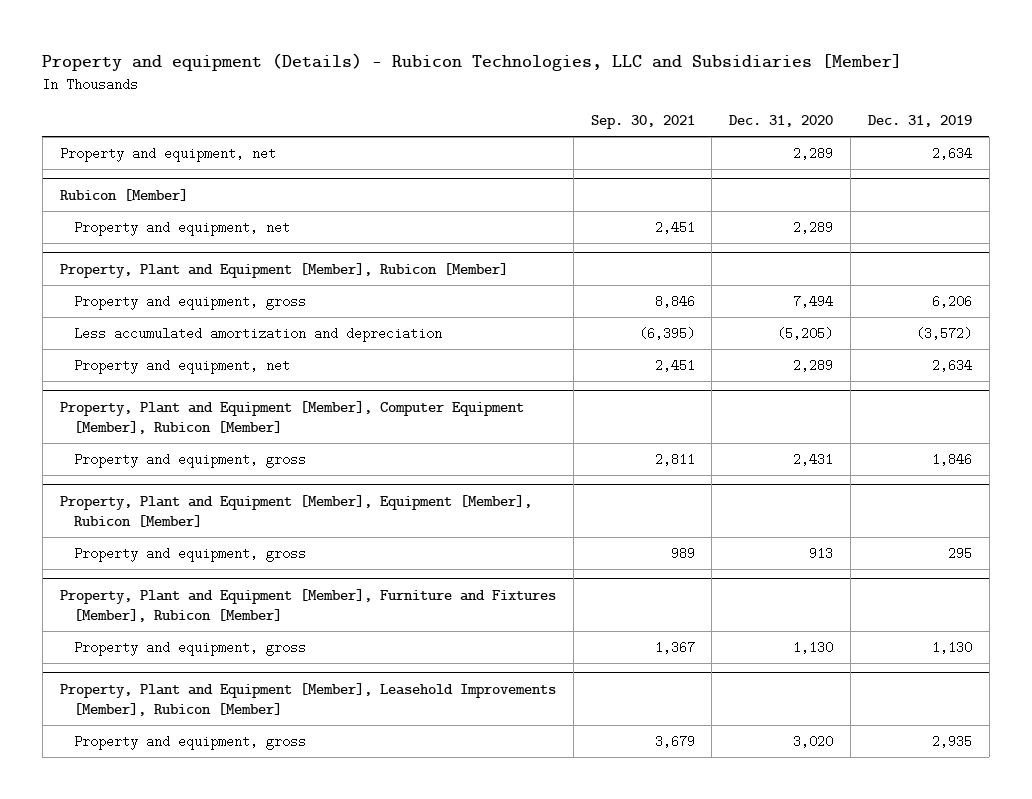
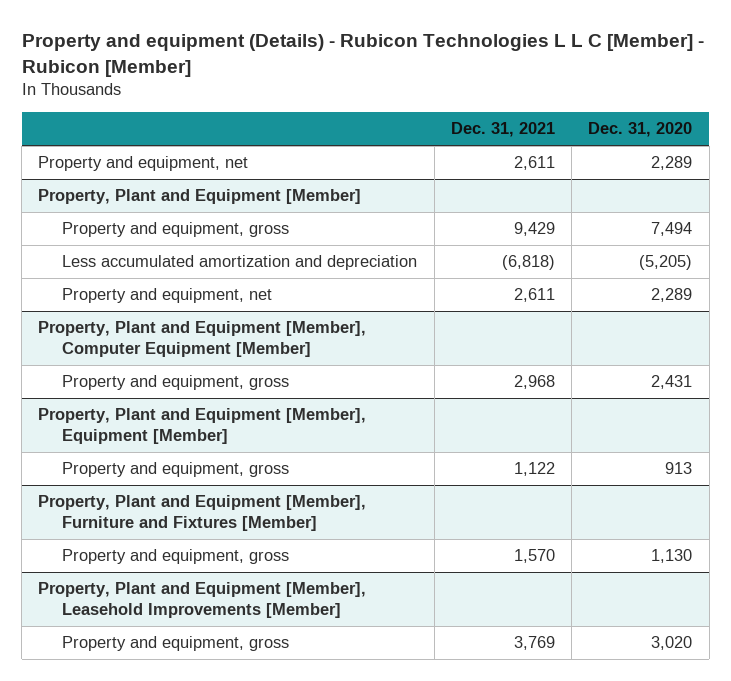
- Property and equipment (Details) - Rubicon Technologies, LLC and Subsidiaries [Member]
+ Property and equipment (Details) - Rubicon Technologies L L C [Member] - Rubicon [Member]
- | Sep. 30, 2021 | Dec. 31, 2020 | Dec. 31, 2019
+ | Dec. 31, 2021 | Dec. 31, 2020
- Rubicon [Member]
- Property and equipment, net | 2,451 | 2,289 |
- Property, Plant and Equipment [Member], Rubicon [Member]
+ Property, Plant and Equipment [Member]
- Property, Plant and Equipment [Member], Computer Equipment [Member], Rubicon [Member]
+ Property, Plant and Equipment [Member], Computer Equipment [Member]
- Property, Plant and Equipment [Member], Equipment [Member], Rubicon [Member]
+ Property, Plant and Equipment [Member], Equipment [Member]
- Property, Plant and Equipment [Member], Furniture and Fixtures [Member], Rubicon [Member]
+ Property, Plant and Equipment [Member], Furniture and Fixtures [Member]
- Property, Plant and Equipment [Member], Leasehold Improvements [Member], Rubicon [Member]
+ Property, Plant and Equipment [Member], Leasehold Improvements [Member]

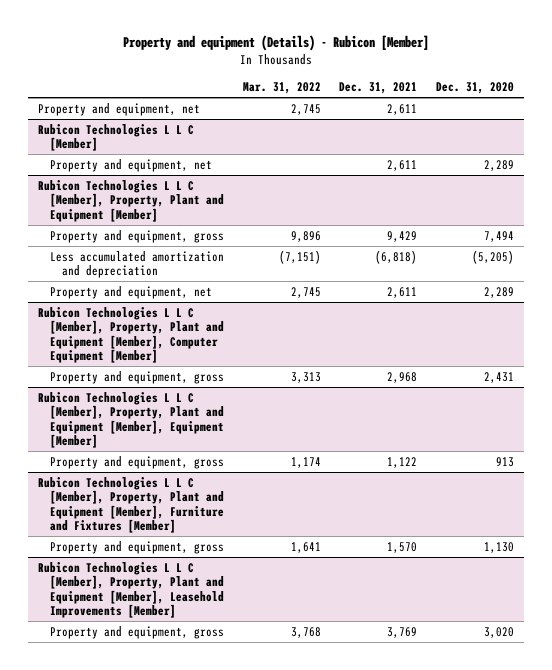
- Property and equipment (Details) - Rubicon Technologies L L C [Member] - Rubicon [Member]
+ Property and equipment (Details) - Rubicon [Member]
- | Dec. 31, 2021 | Dec. 31, 2020
+ | Mar. 31, 2022 | Dec. 31, 2021 | Dec. 31, 2020
+ Property and equipment, net | 2,745 | 2,611 |
+ Rubicon Technologies L L C [Member]
- Property, Plant and Equipment [Member]
+ Rubicon Technologies L L C [Member], Property, Plant and Equipment [Member]
- Property, Plant and Equipment [Member], Computer Equipment [Member]
+ Rubicon Technologies L L C [Member], Property, Plant and Equipment [Member], Computer Equipment [Member]
- Property, Plant and Equipment [Member], Equipment [Member]
+ Rubicon Technologies L L C [Member], Property, Plant and Equipment [Member], Equipment [Member]
- Property, Plant and Equipment [Member], Furniture and Fixtures [Member]
+ Rubicon Technologies L L C [Member], Property, Plant and Equipment [Member], Furniture and Fixtures [Member]
- Property, Plant and Equipment [Member], Leasehold Improvements [Member]
+ Rubicon Technologies L L C [Member], Property, Plant and Equipment [Member], Leasehold Improvements [Member]

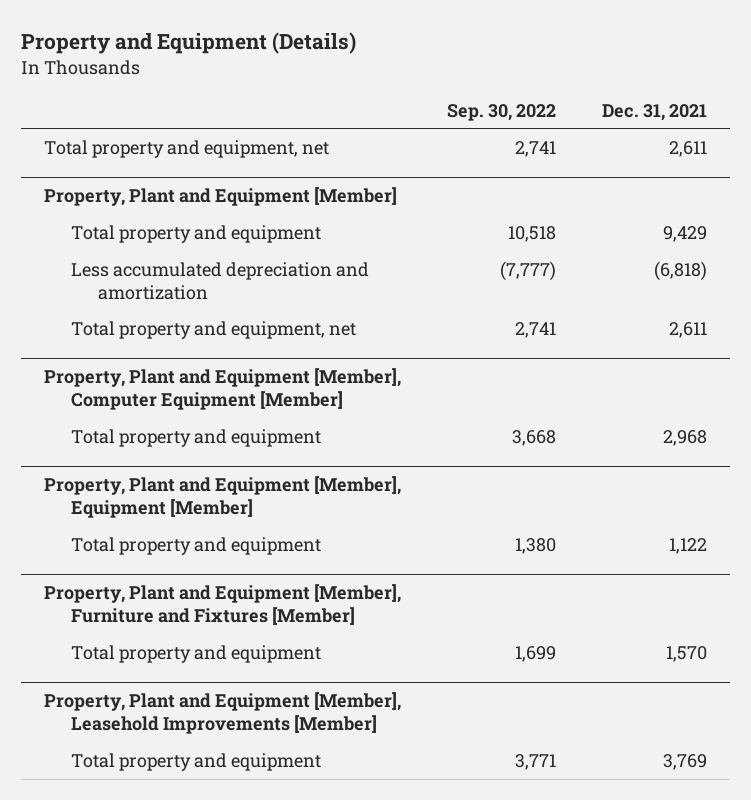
- Property and equipment (Details) - Rubicon [Member]
+ Property and Equipment (Details)
- | Mar. 31, 2022 | Dec. 31, 2021 | Dec. 31, 2020
+ | Sep. 30, 2022 | Dec. 31, 2021
- Property and equipment, net | 2,745 | 2,611 |
- Rubicon Technologies L L C [Member]
- Property and equipment, net | | 2,611 | 2,289
- Rubicon Technologies L L C [Member], Property, Plant and Equipment [Member]
- Property and equipment, gross | 9,896 | 9,429 | 7,494
- Less accumulated amortization and depreciation | (7,151) | (6,818) | (5,205)
- Property and equipment, net | 2,745 | 2,611 | 2,289
- Rubicon Technologies L L C [Member], Property, Plant and Equipment [Member], Computer Equipment [Member]
- Property and equipment, gross | 3,313 | 2,968 | 2,431
- Rubicon Technologies L L C [Member], Property, Plant and Equipment [Member], Equipment [Member]
- Property and equipment, gross | 1,174 | 1,122 | 913
- Rubicon Technologies L L C [Member], Property, Plant and Equipment [Member], Furniture and Fixtures [Member]
- Property and equipment, gross | 1,641 | 1,570 | 1,130
- Rubicon Technologies L L C [Member], Property, Plant and Equipment [Member], Leasehold Improvements [Member]
- Property and equipment, gross | 3,768 | 3,769 | 3,020
+ Total property and equipment, net | 2,741 | 2,611
+ Property, Plant and Equipment [Member]
+ Total property and equipment | 10,518 | 9,429
+ Less accumulated depreciation and amortization | (7,777) | (6,818)
+ Total property and equipment, net | 2,741 | 2,611
+ Property, Plant and Equipment [Member], Computer Equipment [Member]
+ Total property and equipment | 3,668 | 2,968
+ Property, Plant and Equipment [Member], Equipment [Member]
+ Total property and equipment | 1,380 | 1,122
+ Property, Plant and Equipment [Member], Furniture and Fixtures [Member]
+ Total property and equipment | 1,699 | 1,570
+ Property, Plant and Equipment [Member], Leasehold Improvements [Member]
+ Total property and equipment | 3,771 | 3,769

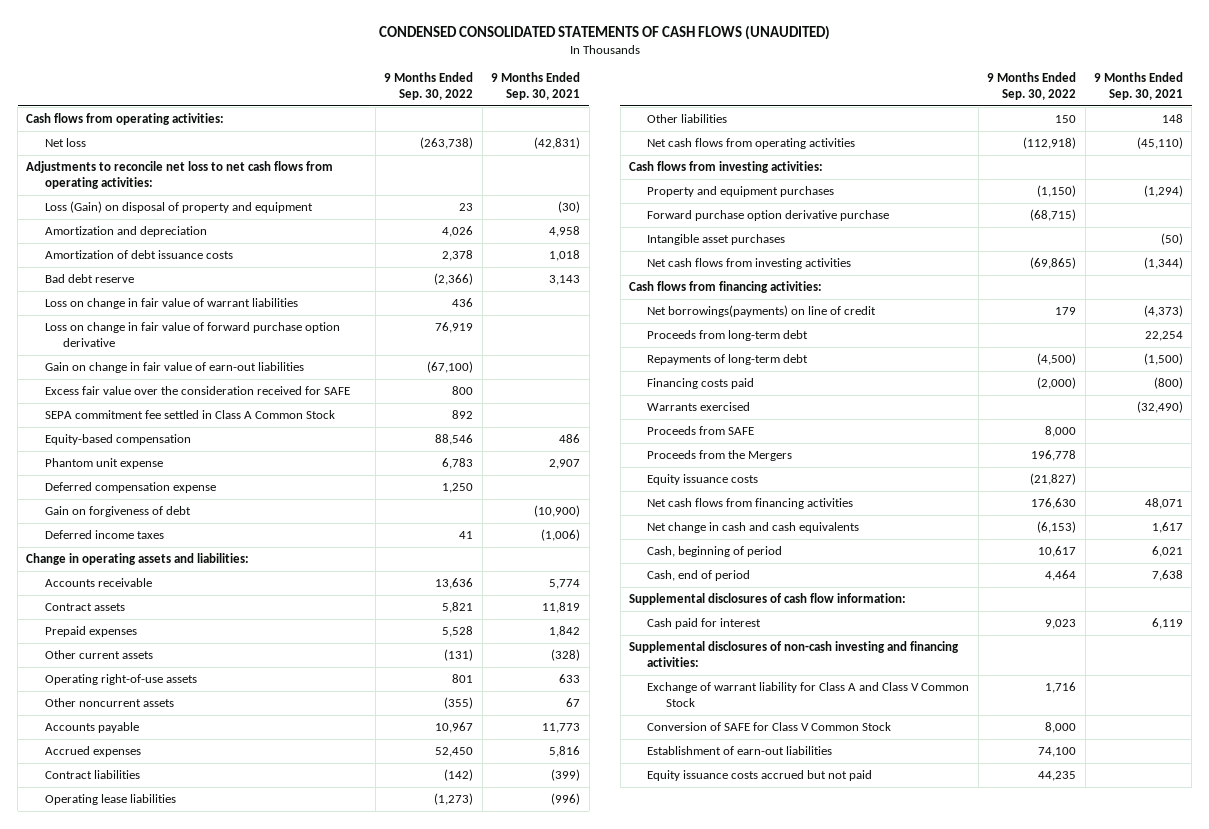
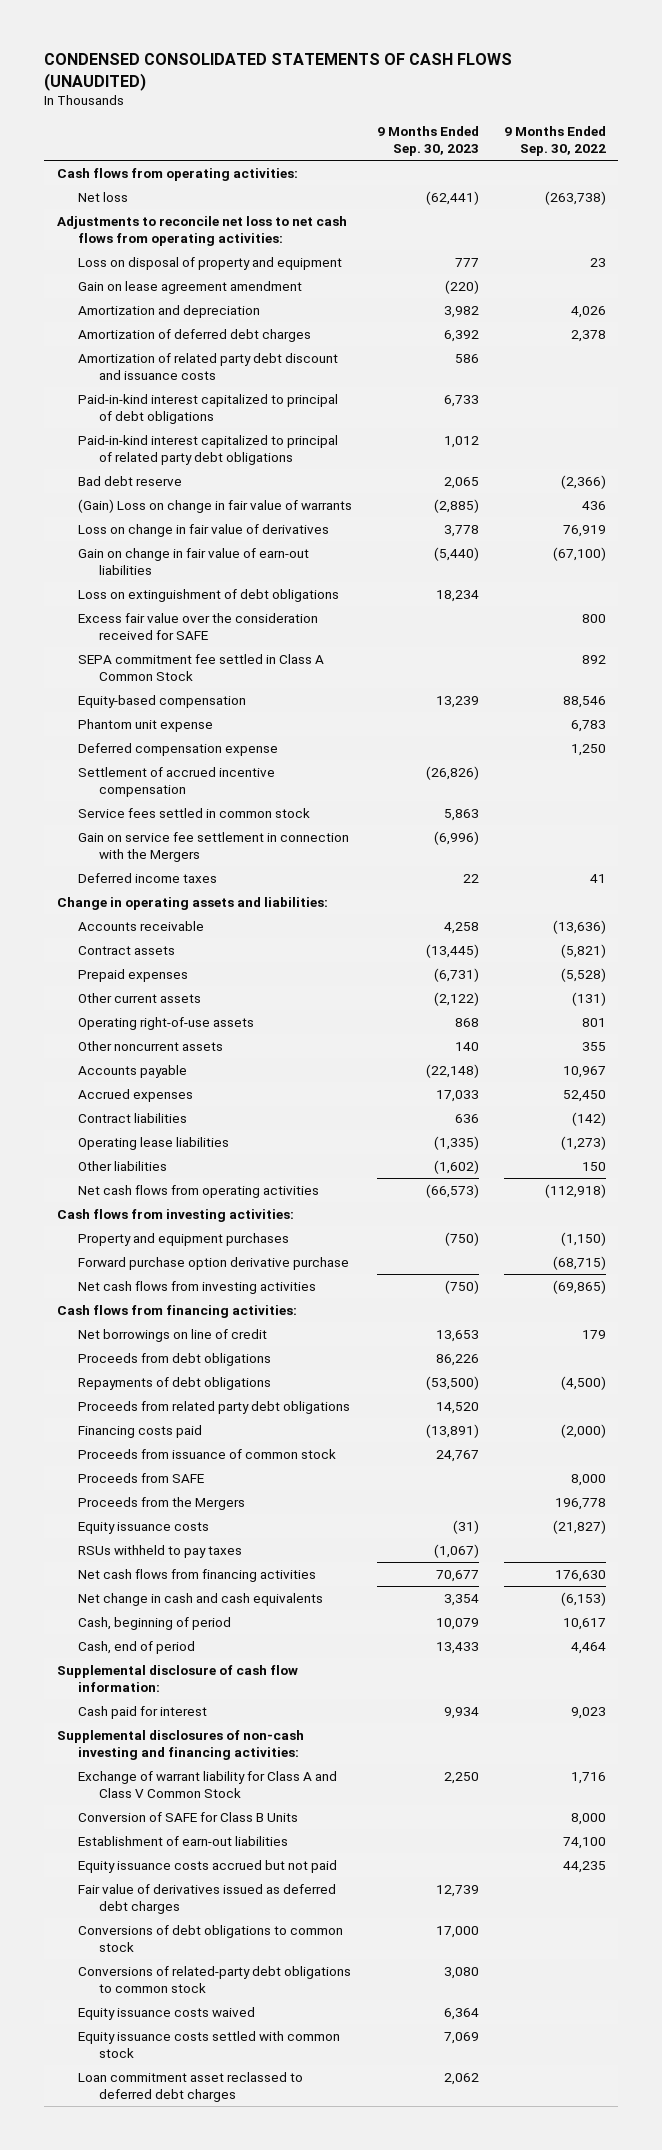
- | 9 Months Ended Sep. 30, 2022 | 9 Months Ended Sep. 30, 2021
+ | 9 Months Ended Sep. 30, 2023 | 9 Months Ended Sep. 30, 2022
- Loss (Gain) on disposal of property and equipment | 23 | (30)
+ Loss on disposal of property and equipment | 777 | 23
+ Gain on lease agreement amendment | (220) |
- Amortization of debt issuance costs | 2,378 | 1,018
+ Amortization of deferred debt charges | 6,392 | 2,378
+ Amortization of related party debt discount and issuance costs | 586 |
+ Paid-in-kind interest capitalized to principal of debt obligations | 6,733 |
+ Paid-in-kind interest capitalized to principal of related party debt obligations | 1,012 |
- Loss on change in fair value of warrant liabilities | 436 |
- Loss on change in fair value of forward purchase option derivative | 76,919 |
+ (Gain) Loss on change in fair value of warrants | (2,885) | 436
+ Loss on change in fair value of derivatives | 3,778 | 76,919
+ Loss on extinguishment of debt obligations | 18,234 |
- Gain on forgiveness of debt | | (10,900)
+ Settlement of accrued incentive compensation | (26,826) |
+ Service fees settled in common stock | 5,863 |
+ Gain on service fee settlement in connection with the Mergers | (6,996) |
- Accounts receivable | 13,636 | 5,774
- Contract assets | 5,821 | 11,819
- Prepaid expenses | 5,528 | 1,842
+ Accounts receivable | 4,258 | (13,636)
+ Contract assets | (13,445) | (5,821)
+ Prepaid expenses | (6,731) | (5,528)
- Other noncurrent assets | (355) | 67
+ Other noncurrent assets | 140 | 355
- Intangible asset purchases | | (50)
- Net borrowings(payments) on line of credit | 179 | (4,373)
- Proceeds from long-term debt | | 22,254
- Repayments of long-term debt | (4,500) | (1,500)
+ Net borrowings on line of credit | 13,653 | 179
+ Proceeds from debt obligations | 86,226 |
+ Repayments of debt obligations | (53,500) | (4,500)
+ Proceeds from related party debt obligations | 14,520 |
- Warrants exercised | | (32,490)
+ Proceeds from issuance of common stock | 24,767 |
+ RSUs withheld to pay taxes | (1,067) |
- Supplemental disclosures of cash flow information:
+ Supplemental disclosure of cash flow information:
- Conversion of SAFE for Class V Common Stock | 8,000 |
+ Conversion of SAFE for Class B Units | | 8,000
+ Fair value of derivatives issued as deferred debt charges | 12,739 |
+ Conversions of debt obligations to common stock | 17,000 |
+ Conversions of related-party debt obligations to common stock | 3,080 |
+ Equity issuance costs waived | 6,364 |
+ Equity issuance costs settled with common stock | 7,069 |
+ Loan commitment asset reclassed to deferred debt charges | 2,062 |

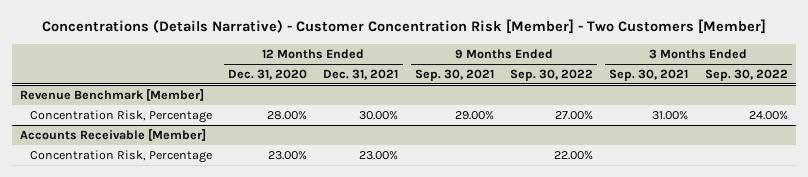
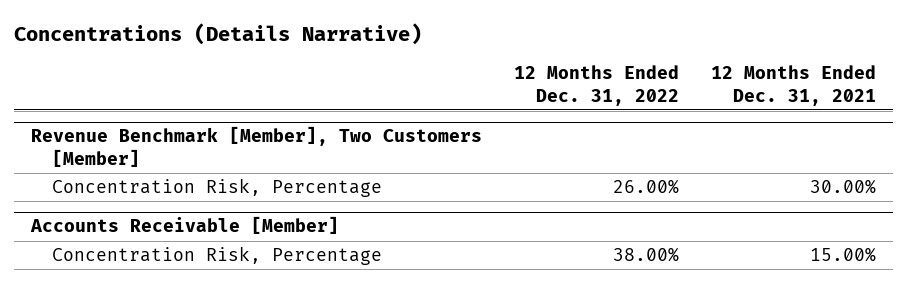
- Concentrations (Details Narrative) - Customer Concentration Risk [Member] - Two Customers [Member]
+ Concentrations (Details Narrative)
- | 12 Months Ended Dec. 31, 2020 | 12 Months Ended Dec. 31, 2021 | 9 Months Ended Sep. 30, 2021 | 9 Months Ended Sep. 30, 2022 | 3 Months Ended Sep. 30, 2021 | 3 Months Ended Sep. 30, 2022
+ | 12 Months Ended Dec. 31, 2022 | 12 Months Ended Dec. 31, 2021
- Revenue Benchmark [Member]
+ Revenue Benchmark [Member], Two Customers [Member]
@ Accounts Receivable [Member]
- Concentration Risk, Percentage | 23.00% | 23.00% | | 22.00% | |
+ Concentration Risk, Percentage | 38.00% | 15.00%

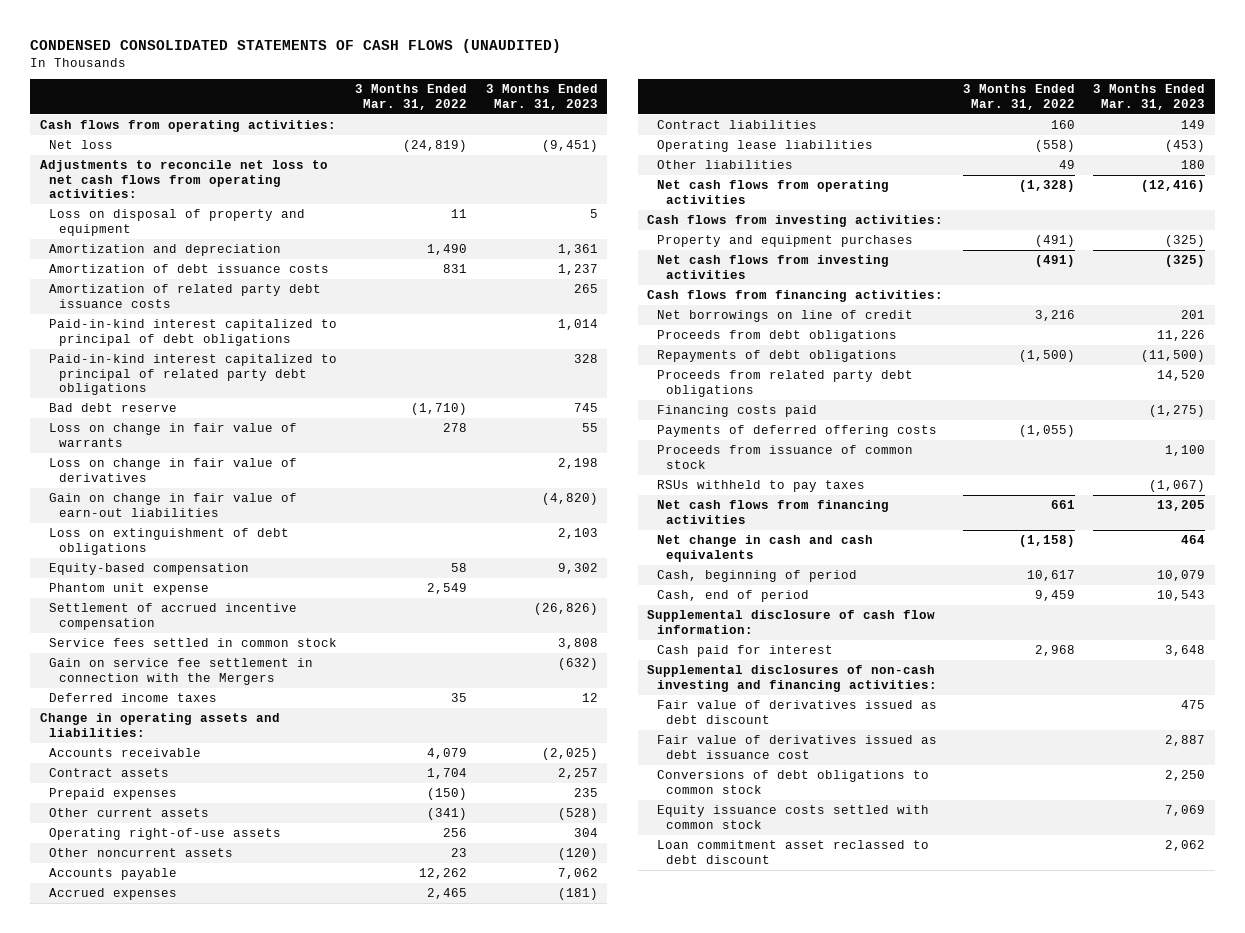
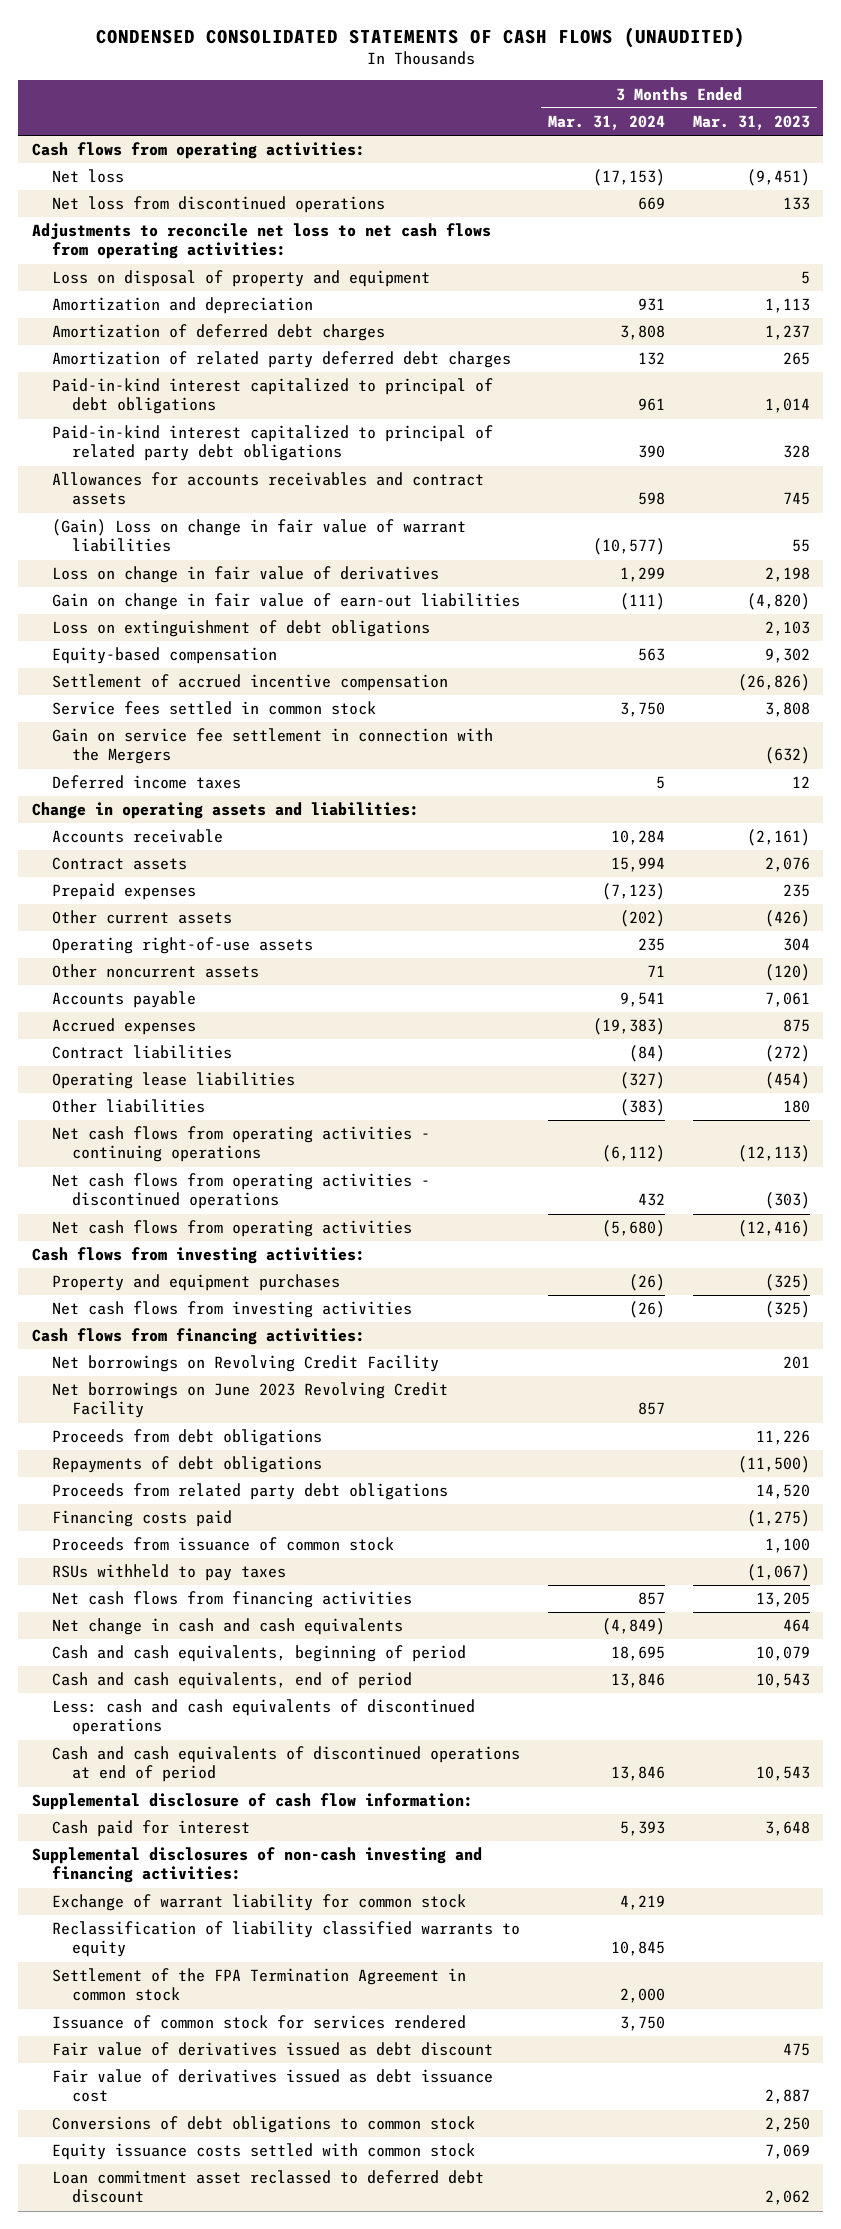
- | 3 Months Ended Mar. 31, 2022 | 3 Months Ended Mar. 31, 2023
+ | 3 Months Ended Mar. 31, 2024 | 3 Months Ended Mar. 31, 2023
+ Net loss from discontinued operations | 669 | 133
- Amortization and depreciation | 1,490 | 1,361
- Amortization of debt issuance costs | 831 | 1,237
- Amortization of related party debt issuance costs | | 265
+ Amortization and depreciation | 931 | 1,113
+ Amortization of deferred debt charges | 3,808 | 1,237
+ Amortization of related party deferred debt charges | 132 | 265
- Bad debt reserve | (1,710) | 745
- Loss on change in fair value of warrants | 278 | 55
+ Allowances for accounts receivables and contract assets | 598 | 745
+ (Gain) Loss on change in fair value of warrant liabilities | (10,577) | 55
- Phantom unit expense | 2,549 |
- Accounts receivable | 4,079 | (2,025)
- Contract assets | 1,704 | 2,257
+ Accounts receivable | 10,284 | (2,161)
+ Contract assets | 15,994 | 2,076
- Other current assets | (341) | (528)
+ Other current assets | (202) | (426)
- Accounts payable | 12,262 | 7,062
- Accrued expenses | 2,465 | (181)
- Contract liabilities | 160 | 149
- Operating lease liabilities | (558) | (453)
+ Accounts payable | 9,541 | 7,061
+ Accrued expenses | (19,383) | 875
+ Contract liabilities | (84) | (272)
+ Operating lease liabilities | (327) | (454)
+ Net cash flows from operating activities - continuing operations | (6,112) | (12,113)
+ Net cash flows from operating activities - discontinued operations | 432 | (303)
- Net borrowings on line of credit | 3,216 | 201
+ Net borrowings on Revolving Credit Facility | | 201
+ Net borrowings on June 2023 Revolving Credit Facility | 857 |
- Payments of deferred offering costs | (1,055) |
- Cash, beginning of period | 10,617 | 10,079
- Cash, end of period | 9,459 | 10,543
+ Cash and cash equivalents, beginning of period | 18,695 | 10,079
+ Cash and cash equivalents, end of period | 13,846 | 10,543
+ Less: cash and cash equivalents of discontinued operations
+ Cash and cash equivalents of discontinued operations at end of period | 13,846 | 10,543
+ Exchange of warrant liability for common stock | 4,219 |
+ Reclassification of liability classified warrants to equity | 10,845 |
+ Settlement of the FPA Termination Agreement in common stock | 2,000 |
+ Issuance of common stock for services rendered | 3,750 |
- Loan commitment asset reclassed to debt discount | | 2,062
+ Loan commitment asset reclassed to deferred debt discount | | 2,062

